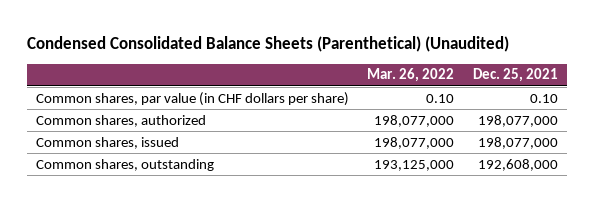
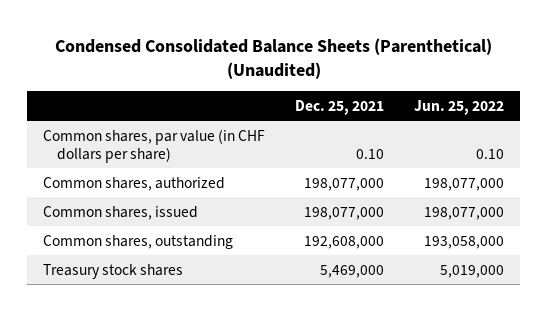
- | Mar. 26, 2022 | Dec. 25, 2021
+ | Dec. 25, 2021 | Jun. 25, 2022
+ Treasury stock shares | 5,469,000 | 5,019,000

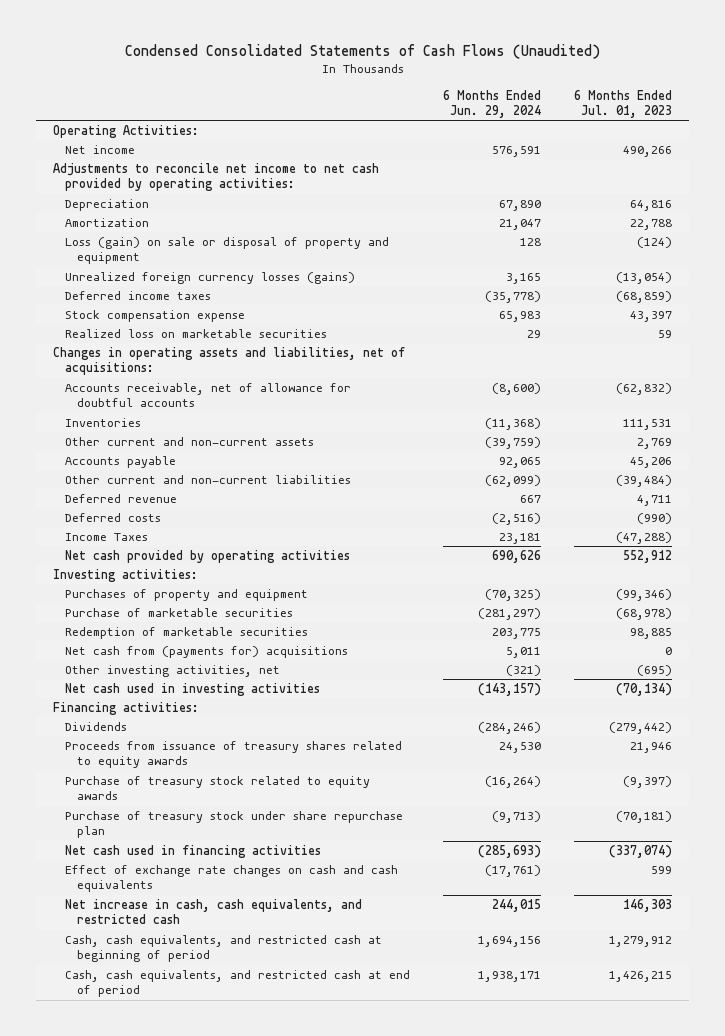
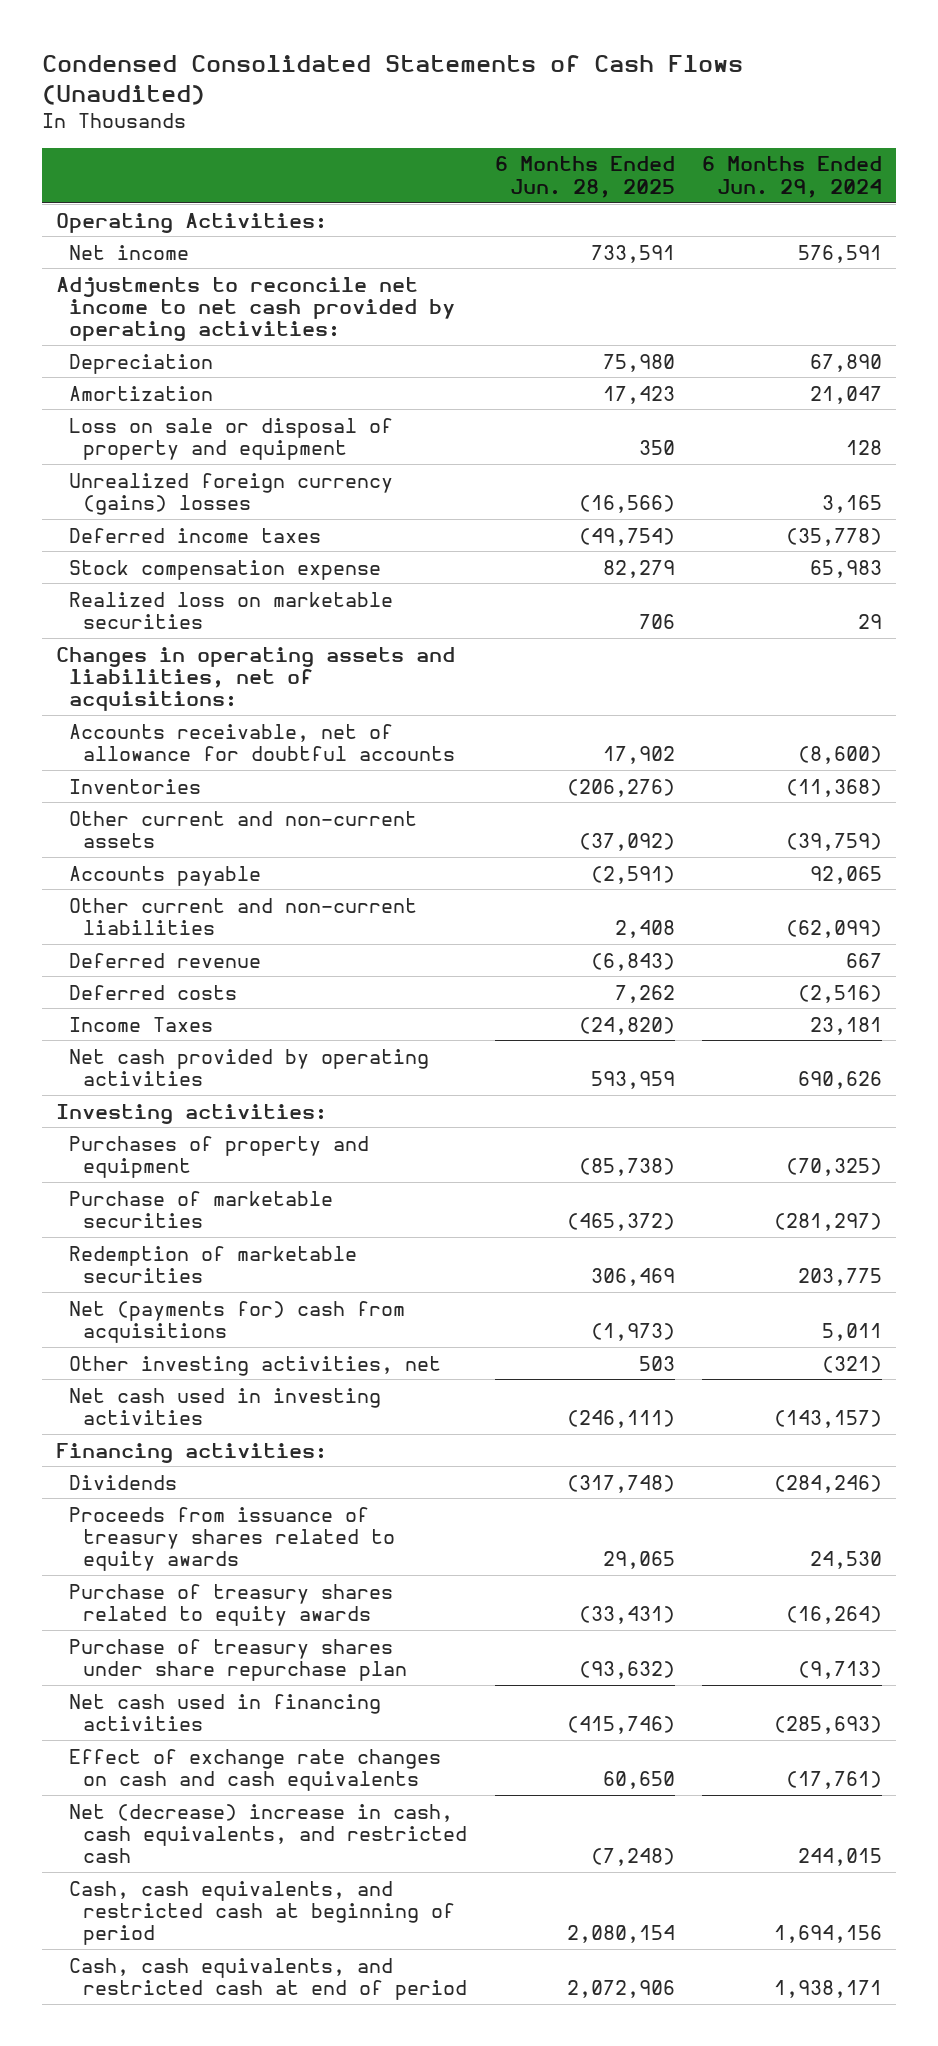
- | 6 Months Ended Jun. 29, 2024 | 6 Months Ended Jul. 01, 2023
+ | 6 Months Ended Jun. 28, 2025 | 6 Months Ended Jun. 29, 2024
- Loss (gain) on sale or disposal of property and equipment | 128 | (124)
- Unrealized foreign currency losses (gains) | 3,165 | (13,054)
+ Loss on sale or disposal of property and equipment | 350 | 128
+ Unrealized foreign currency (gains) losses | (16,566) | 3,165
- Net cash from (payments for) acquisitions | 5,011 | 0
+ Net (payments for) cash from acquisitions | (1,973) | 5,011
- Purchase of treasury stock related to equity awards | (16,264) | (9,397)
- Purchase of treasury stock under share repurchase plan | (9,713) | (70,181)
+ Purchase of treasury shares related to equity awards | (33,431) | (16,264)
+ Purchase of treasury shares under share repurchase plan | (93,632) | (9,713)
- Net increase in cash, cash equivalents, and restricted cash | 244,015 | 146,303
+ Net (decrease) increase in cash, cash equivalents, and restricted cash | (7,248) | 244,015

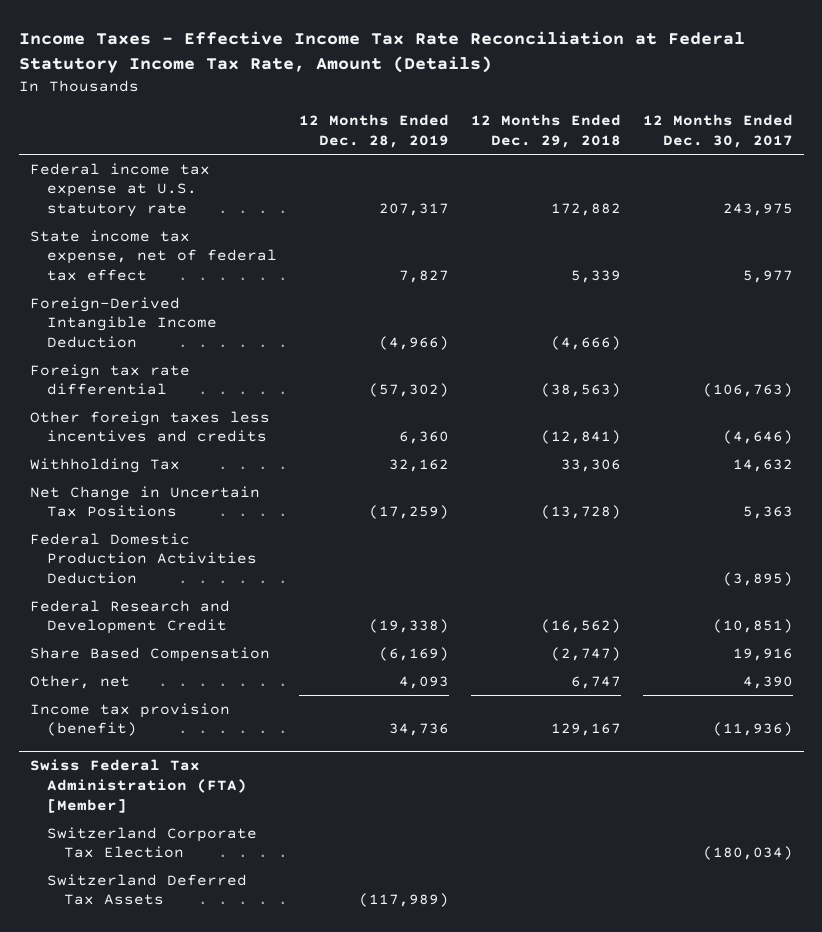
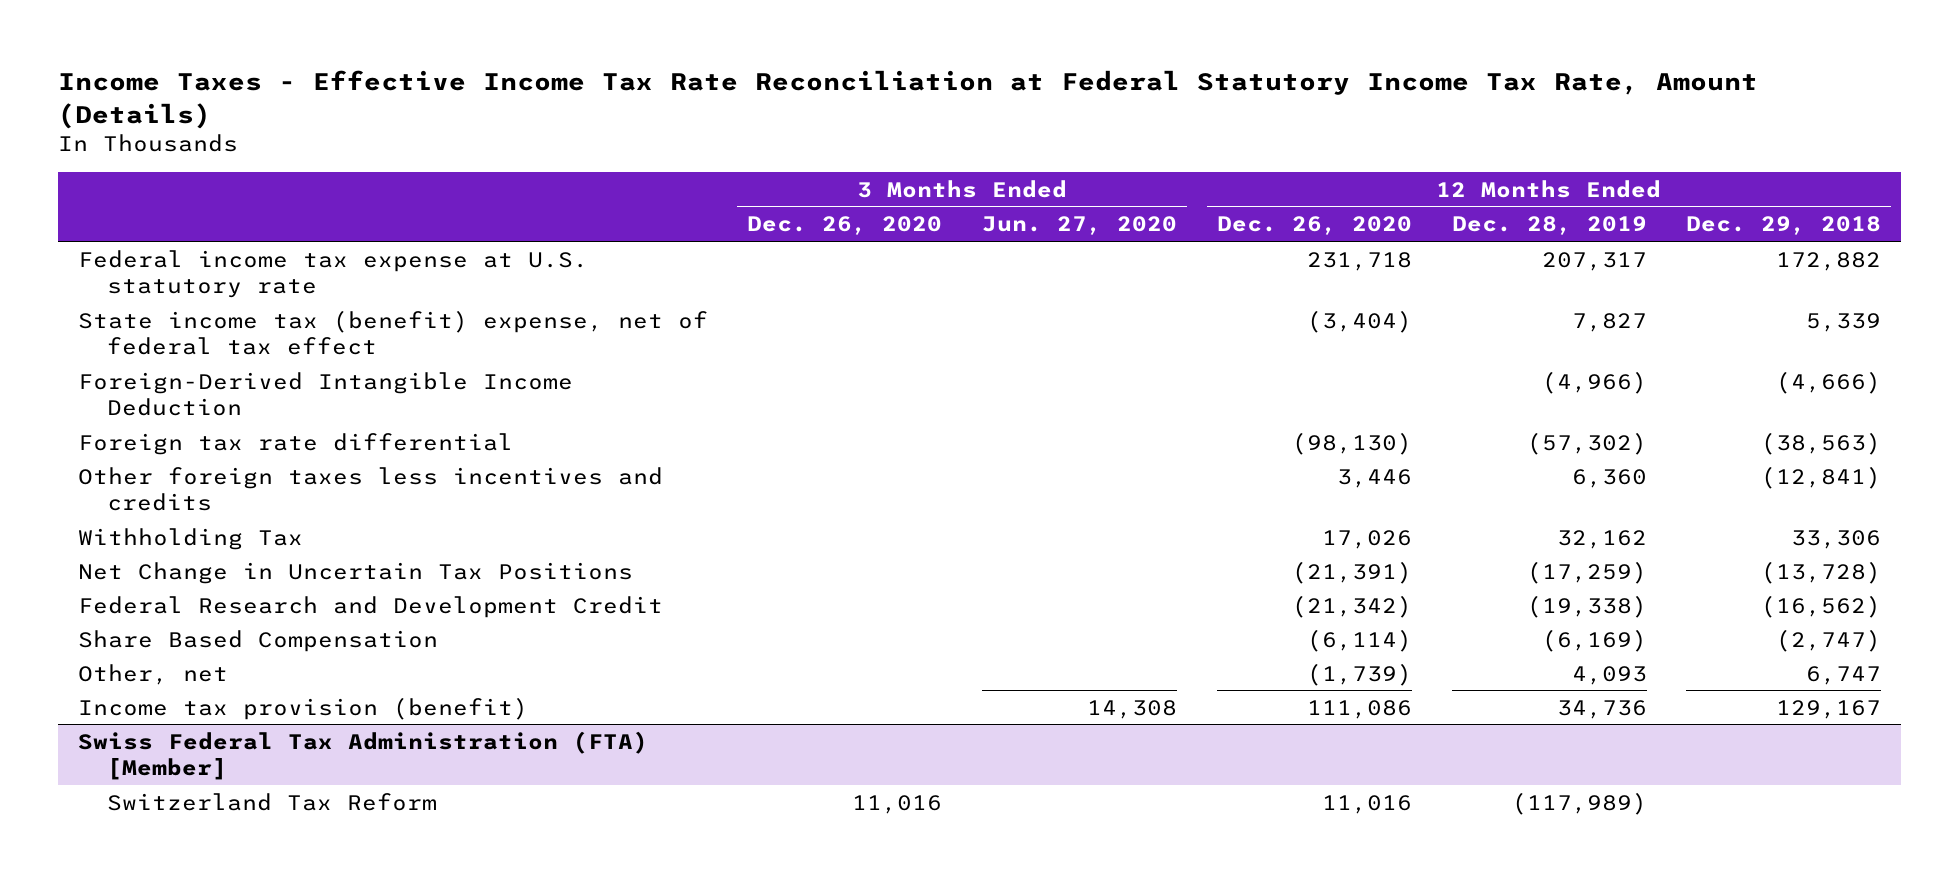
- | 12 Months Ended Dec. 28, 2019 | 12 Months Ended Dec. 29, 2018 | 12 Months Ended Dec. 30, 2017
+ | 3 Months Ended Dec. 26, 2020 | 3 Months Ended Jun. 27, 2020 | 12 Months Ended Dec. 26, 2020 | 12 Months Ended Dec. 28, 2019 | 12 Months Ended Dec. 29, 2018
- State income tax expense, net of federal tax effect | 7,827 | 5,339 | 5,977
+ State income tax (benefit) expense, net of federal tax effect | | | (3,404) | 7,827 | 5,339
- Federal Domestic Production Activities Deduction | | | (3,895)
@ Swiss Federal Tax Administration (FTA) [Member]
- Switzerland Corporate Tax Election | | | (180,034)
- Switzerland Deferred Tax Assets | (117,989) | |
+ Switzerland Tax Reform | 11,016 | | 11,016 | (117,989) |

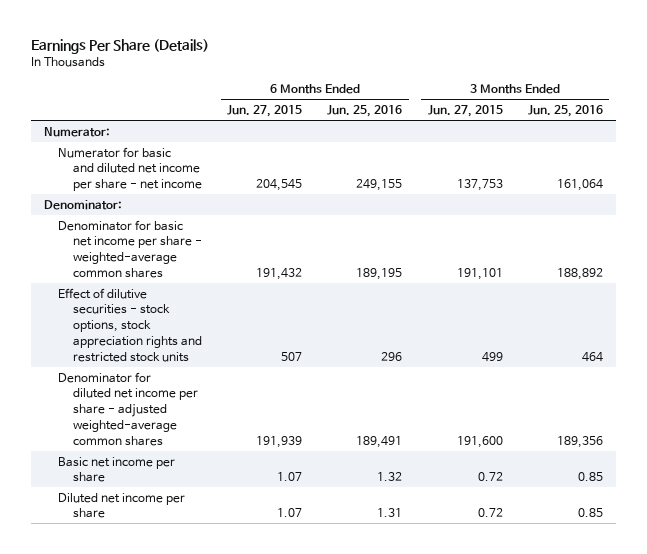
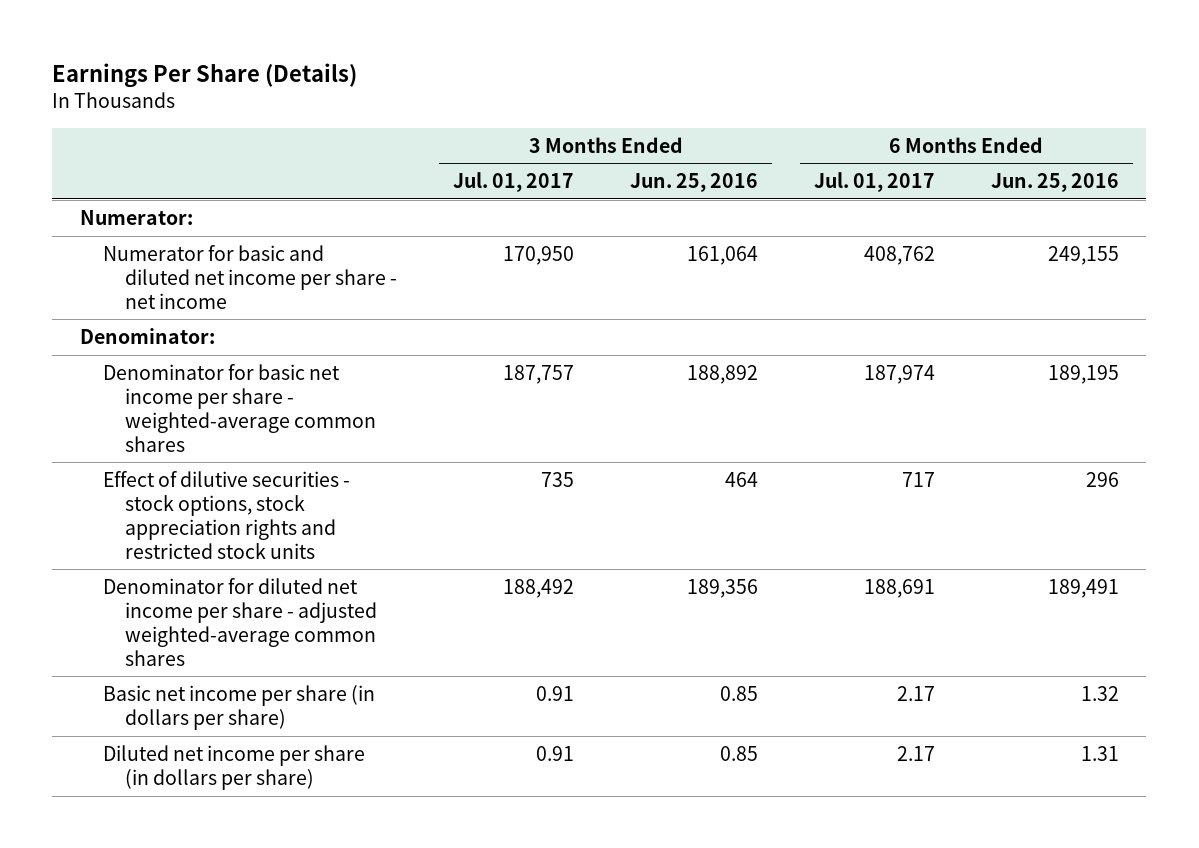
- | 6 Months Ended Jun. 27, 2015 | 6 Months Ended Jun. 25, 2016 | 3 Months Ended Jun. 27, 2015 | 3 Months Ended Jun. 25, 2016
+ | 3 Months Ended Jul. 01, 2017 | 3 Months Ended Jun. 25, 2016 | 6 Months Ended Jul. 01, 2017 | 6 Months Ended Jun. 25, 2016
- Basic net income per share | 1.07 | 1.32 | 0.72 | 0.85
- Diluted net income per share | 1.07 | 1.31 | 0.72 | 0.85
+ Basic net income per share (in dollars per share) | 0.91 | 0.85 | 2.17 | 1.32
+ Diluted net income per share (in dollars per share) | 0.91 | 0.85 | 2.17 | 1.31

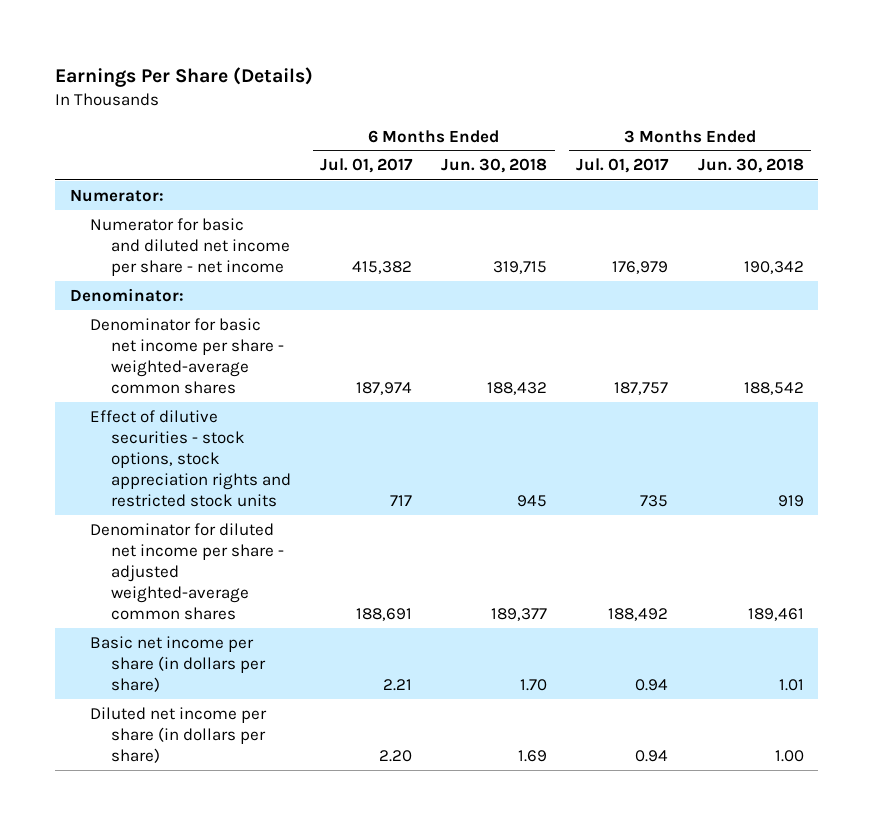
- | 3 Months Ended Jul. 01, 2017 | 3 Months Ended Jun. 25, 2016 | 6 Months Ended Jul. 01, 2017 | 6 Months Ended Jun. 25, 2016
+ | 6 Months Ended Jul. 01, 2017 | 6 Months Ended Jun. 30, 2018 | 3 Months Ended Jul. 01, 2017 | 3 Months Ended Jun. 30, 2018
- Numerator for basic and diluted net income per share - net income | 170,950 | 161,064 | 408,762 | 249,155
+ Numerator for basic and diluted net income per share - net income | 415,382 | 319,715 | 176,979 | 190,342
- Basic net income per share (in dollars per share) | 0.91 | 0.85 | 2.17 | 1.32
- Diluted net income per share (in dollars per share) | 0.91 | 0.85 | 2.17 | 1.31
+ Basic net income per share (in dollars per share) | 2.21 | 1.70 | 0.94 | 1.01
+ Diluted net income per share (in dollars per share) | 2.20 | 1.69 | 0.94 | 1.00

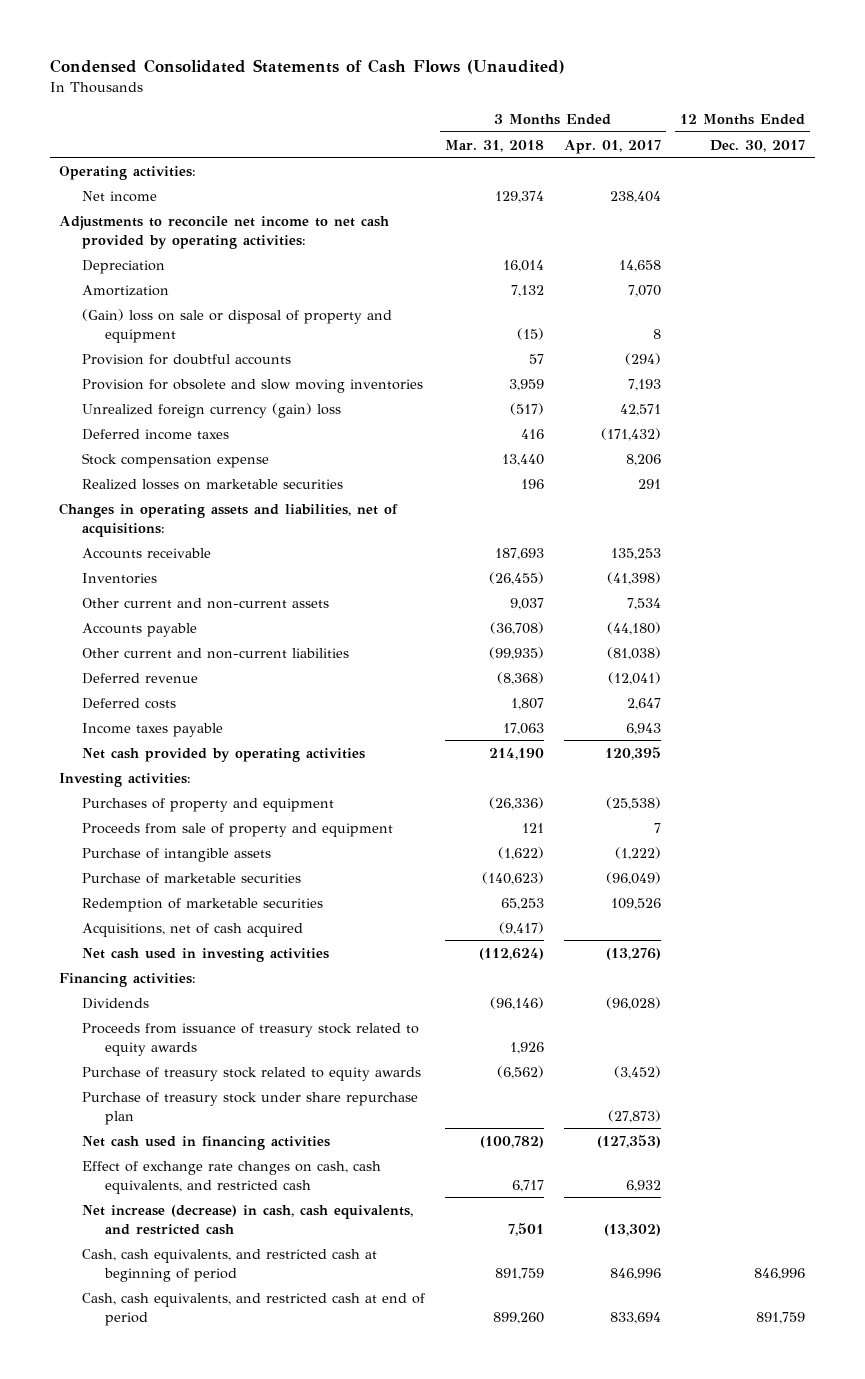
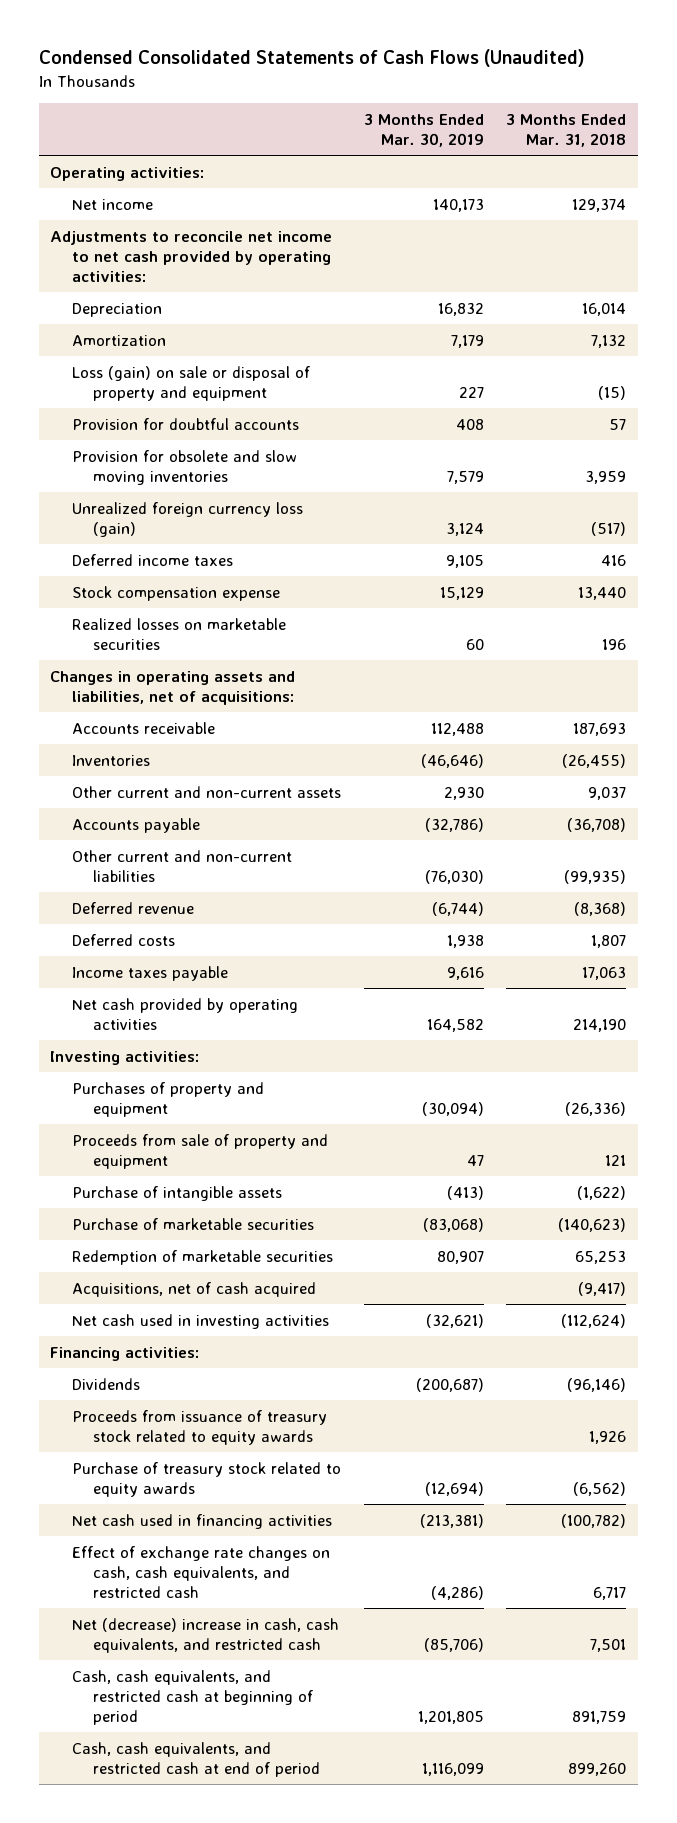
- | 3 Months Ended Mar. 31, 2018 | 3 Months Ended Apr. 01, 2017 | 12 Months Ended Dec. 30, 2017
+ | 3 Months Ended Mar. 30, 2019 | 3 Months Ended Mar. 31, 2018
- (Gain) loss on sale or disposal of property and equipment | (15) | 8 |
+ Loss (gain) on sale or disposal of property and equipment | 227 | (15)
- Unrealized foreign currency (gain) loss | (517) | 42,571 |
+ Unrealized foreign currency loss (gain) | 3,124 | (517)
- Purchase of treasury stock under share repurchase plan | | (27,873) |
- Net increase (decrease) in cash, cash equivalents, and restricted cash | 7,501 | (13,302) |
+ Net (decrease) increase in cash, cash equivalents, and restricted cash | (85,706) | 7,501

